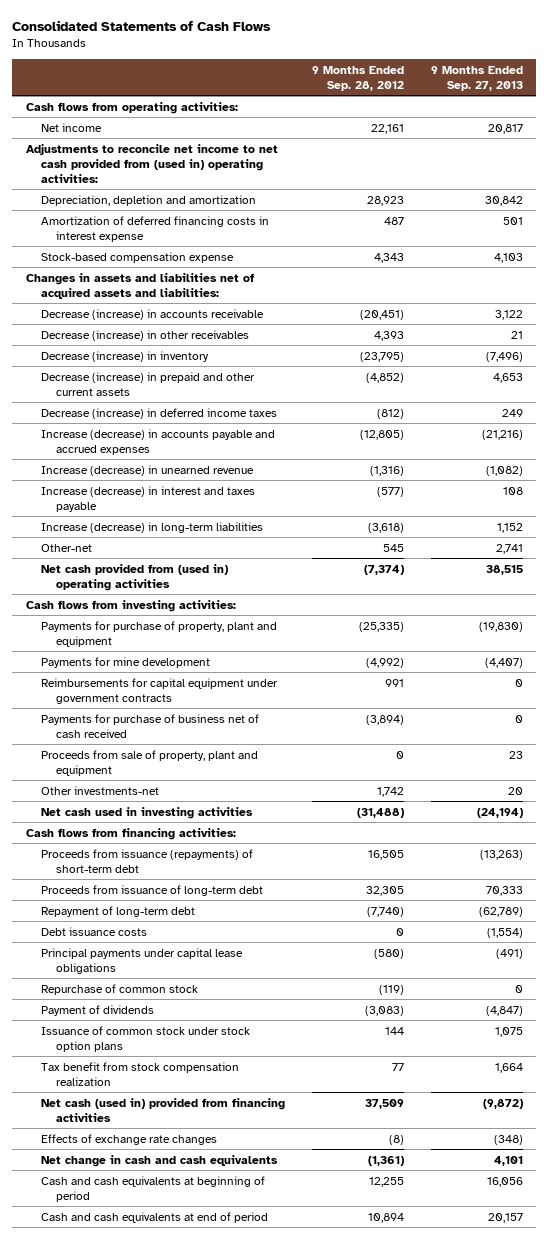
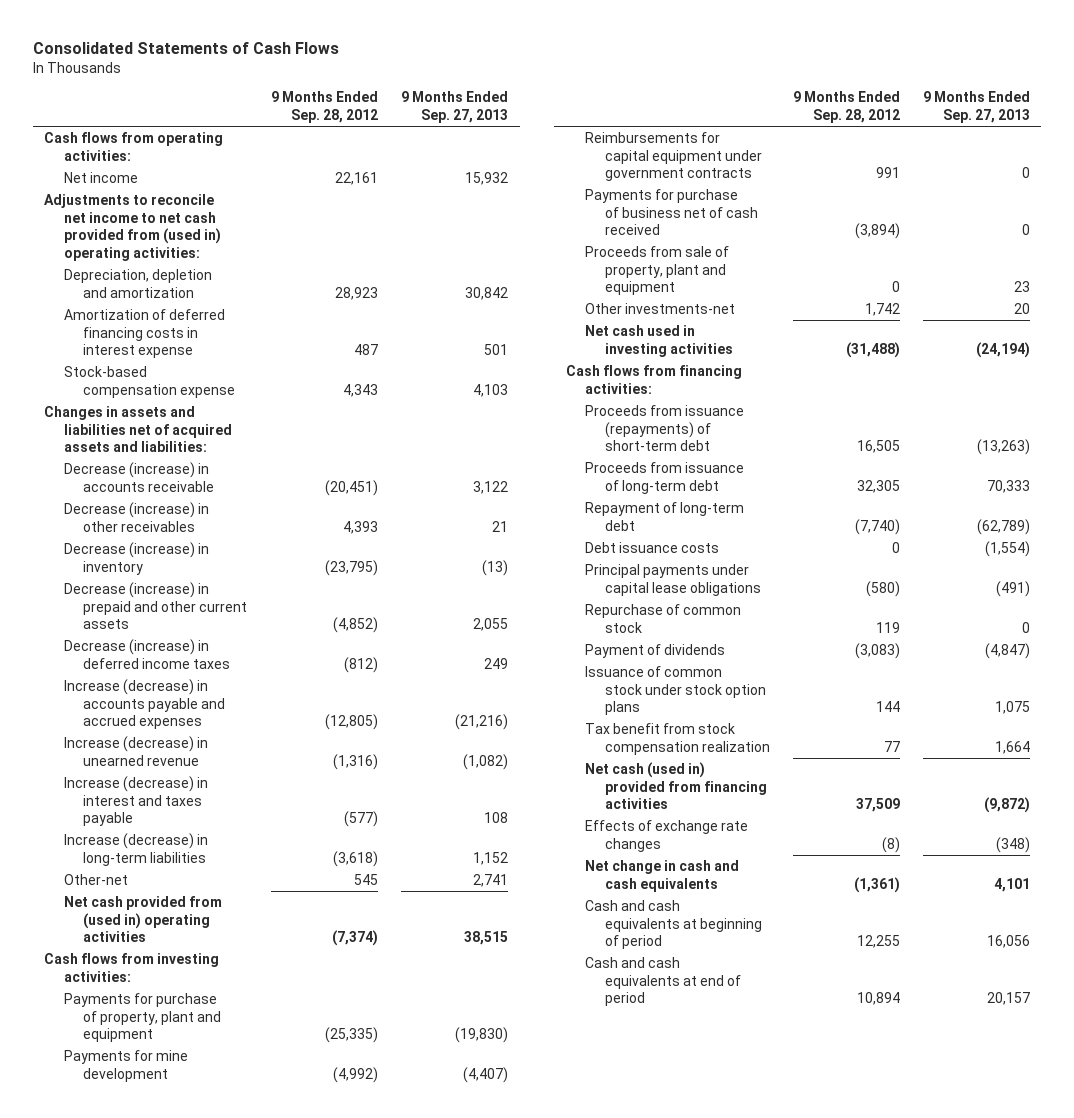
- Net income | 22,161 | 20,817
+ Net income | 22,161 | 15,932
- Decrease (increase) in inventory | (23,795) | (7,496)
- Decrease (increase) in prepaid and other current assets | (4,852) | 4,653
+ Decrease (increase) in inventory | (23,795) | (13)
+ Decrease (increase) in prepaid and other current assets | (4,852) | 2,055
- Repurchase of common stock | (119) | 0
+ Repurchase of common stock | 119 | 0

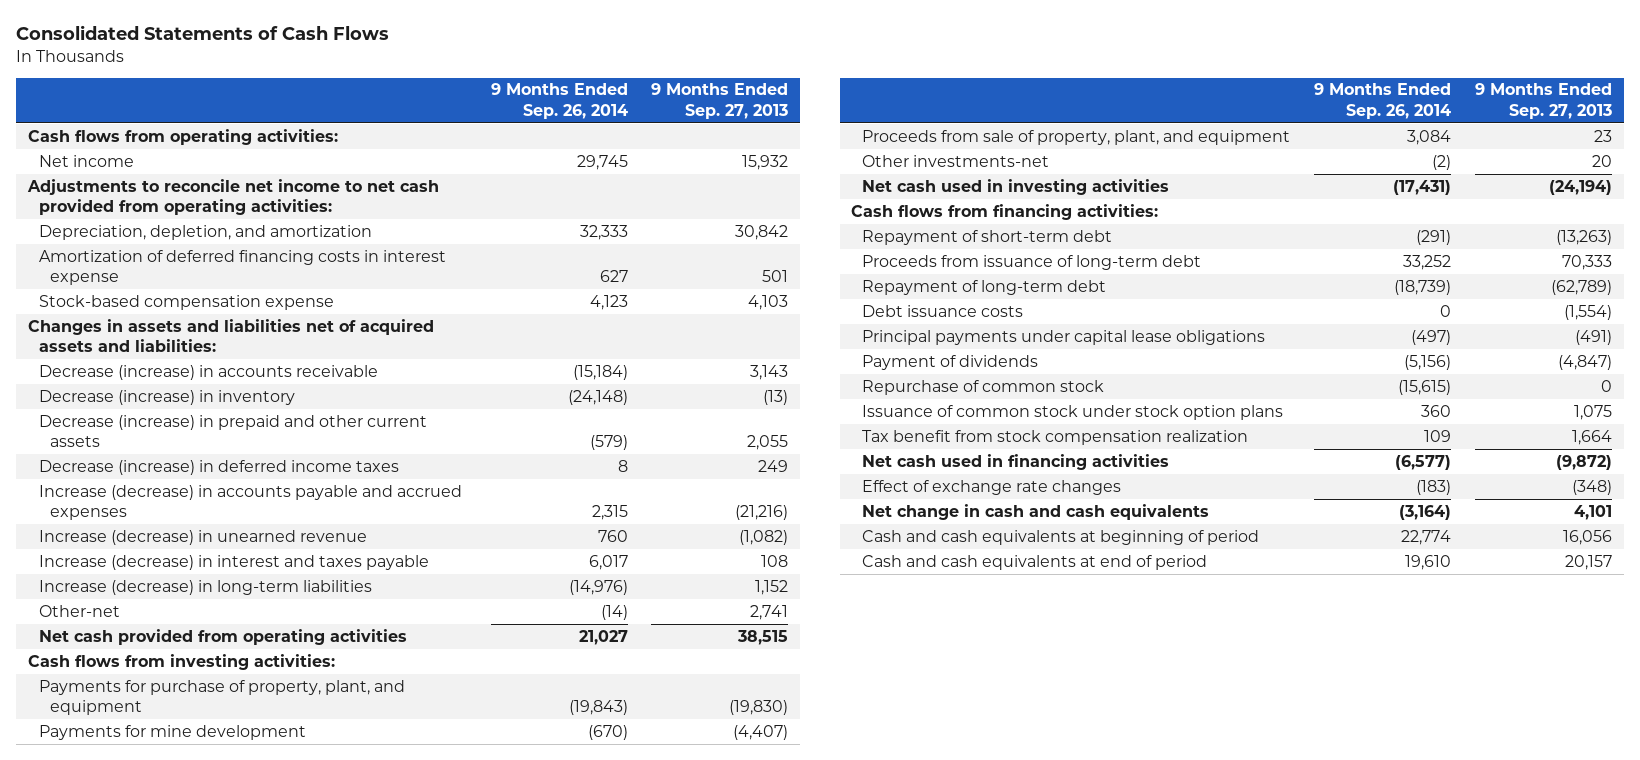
- | 9 Months Ended Sep. 28, 2012 | 9 Months Ended Sep. 27, 2013
+ | 9 Months Ended Sep. 26, 2014 | 9 Months Ended Sep. 27, 2013
- Adjustments to reconcile net income to net cash provided from (used in) operating activities:
- Depreciation, depletion and amortization | 28,923 | 30,842
+ Adjustments to reconcile net income to net cash provided from operating activities:
+ Depreciation, depletion, and amortization | 32,333 | 30,842
- Decrease (increase) in accounts receivable | (20,451) | 3,122
- Decrease (increase) in other receivables | 4,393 | 21
+ Decrease (increase) in accounts receivable | (15,184) | 3,143
- Net cash provided from (used in) operating activities | (7,374) | 38,515
+ Net cash provided from operating activities | 21,027 | 38,515
- Payments for purchase of property, plant and equipment | (25,335) | (19,830)
+ Payments for purchase of property, plant, and equipment | (19,843) | (19,830)
- Reimbursements for capital equipment under government contracts | 991 | 0
- Payments for purchase of business net of cash received | (3,894) | 0
- Proceeds from sale of property, plant and equipment | 0 | 23
+ Proceeds from sale of property, plant, and equipment | 3,084 | 23
- Proceeds from issuance (repayments) of short-term debt | 16,505 | (13,263)
+ Repayment of short-term debt | (291) | (13,263)
moved down: Repurchase of common stock | (15,615) | 0
- Net cash (used in) provided from financing activities | 37,509 | (9,872)
- Effects of exchange rate changes | (8) | (348)
+ Net cash used in financing activities | (6,577) | (9,872)
+ Effect of exchange rate changes | (183) | (348)

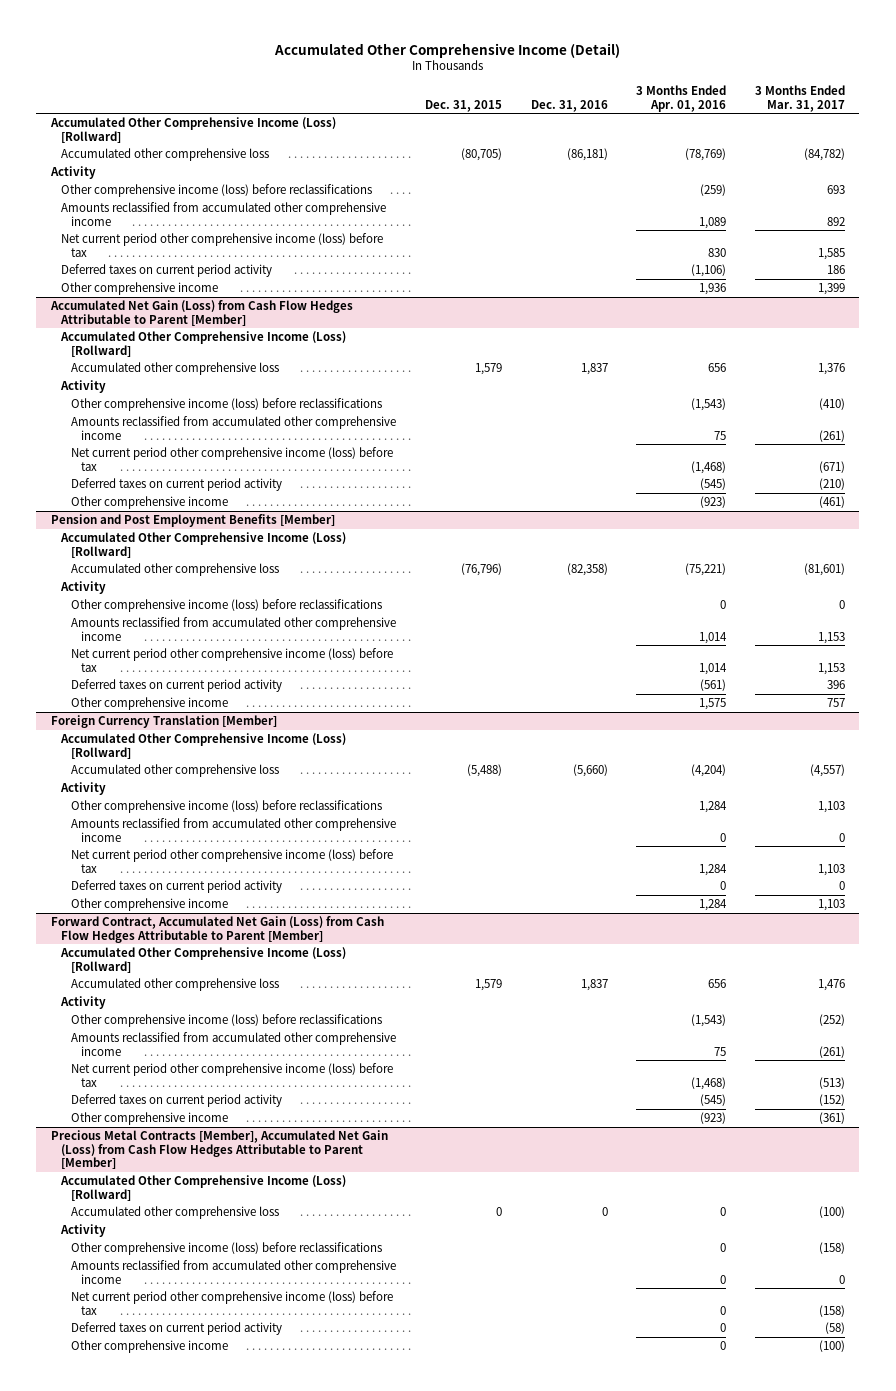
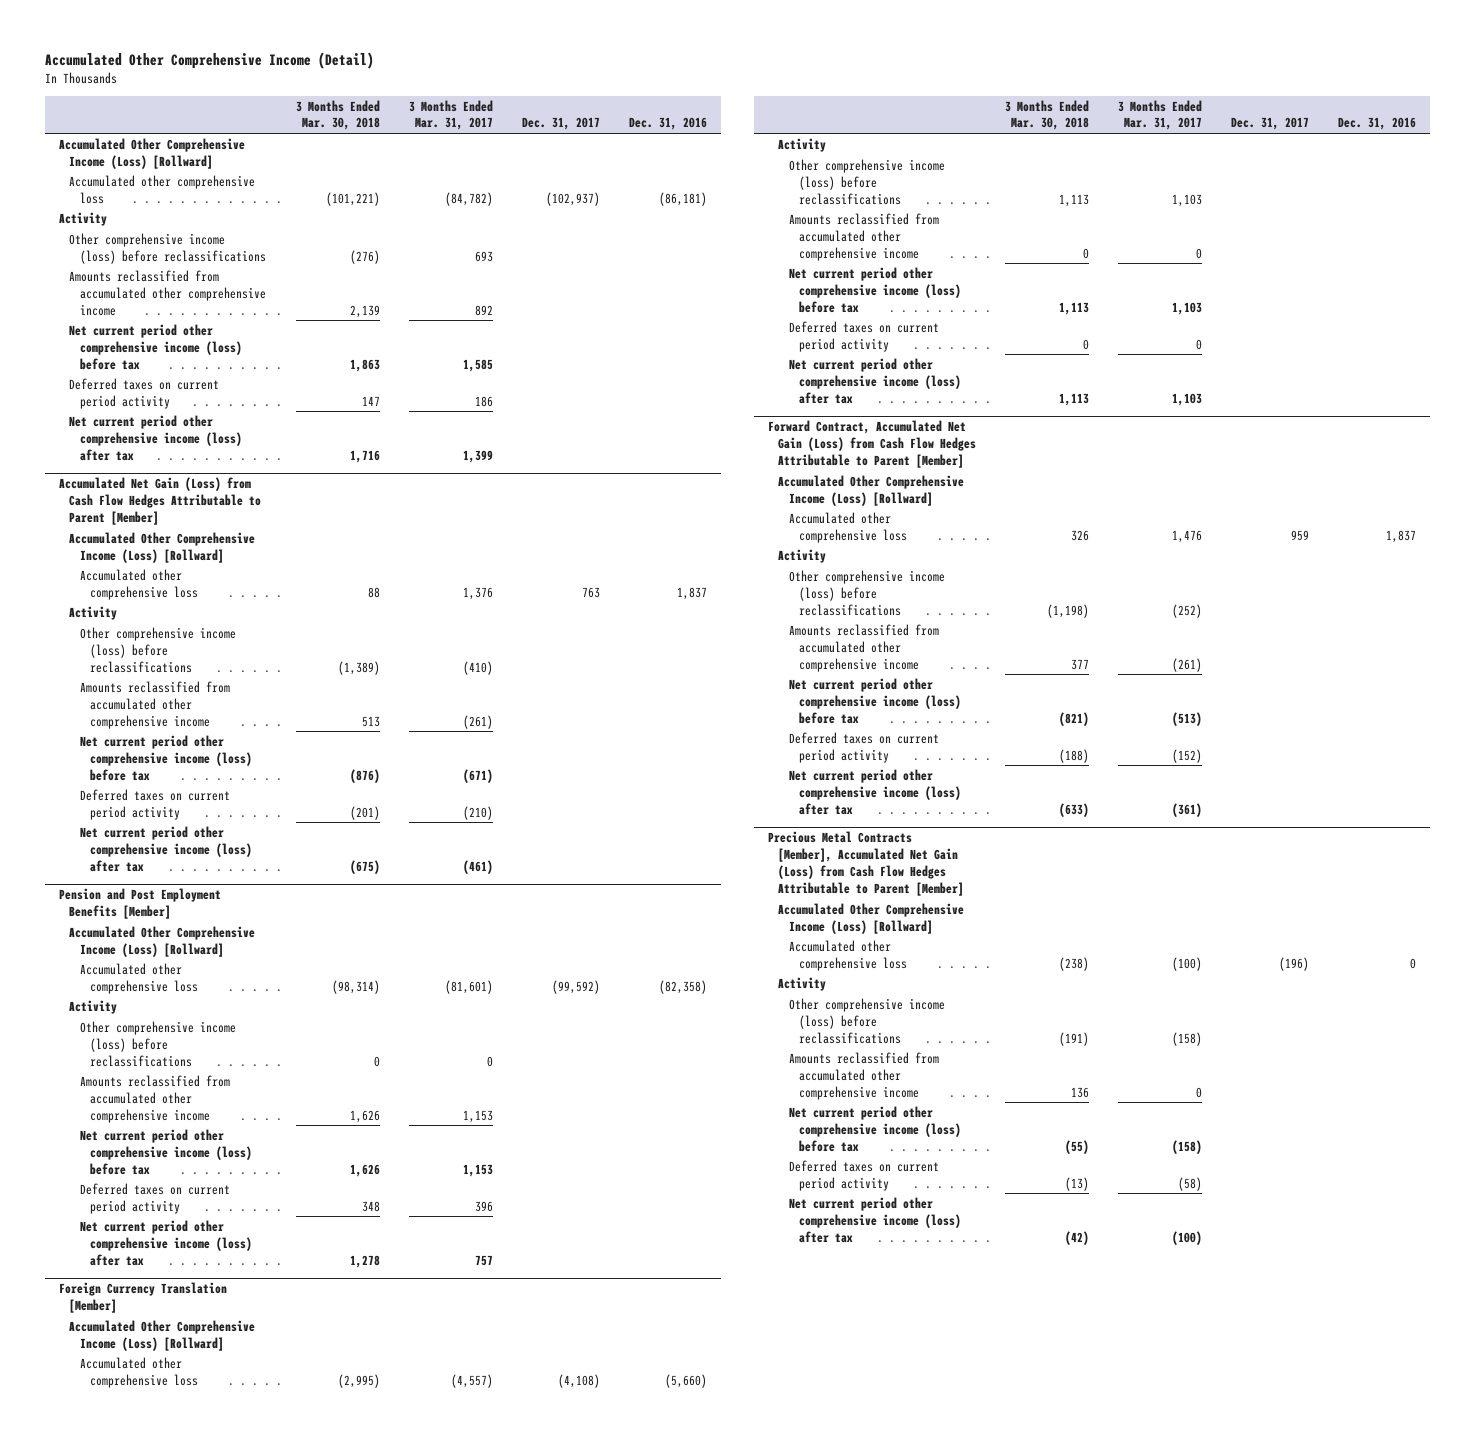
- | Dec. 31, 2015 | Dec. 31, 2016 | 3 Months Ended Apr. 01, 2016 | 3 Months Ended Mar. 31, 2017
+ | 3 Months Ended Mar. 30, 2018 | 3 Months Ended Mar. 31, 2017 | Dec. 31, 2017 | Dec. 31, 2016
- Other comprehensive income | | | 1,936 | 1,399
+ Net current period other comprehensive income (loss) after tax | 1,716 | 1,399 | |
@ Accumulated Net Gain (Loss) from Cash Flow Hedges Attributable to Parent [Member]
- Other comprehensive income | | | (923) | (461)
+ Net current period other comprehensive income (loss) after tax | (675) | (461) | |
@ Pension and Post Employment Benefits [Member]
- Other comprehensive income | | | 1,575 | 757
+ Net current period other comprehensive income (loss) after tax | 1,278 | 757 | |
@ Foreign Currency Translation [Member]
- Other comprehensive income | | | 1,284 | 1,103
+ Net current period other comprehensive income (loss) after tax | 1,113 | 1,103 | |
@ Forward Contract, Accumulated Net Gain (Loss) from Cash Flow Hedges Attributable to Parent [Member]
- Other comprehensive income | | | (923) | (361)
+ Net current period other comprehensive income (loss) after tax | (633) | (361) | |
@ Precious Metal Contracts [Member], Accumulated Net Gain (Loss) from Cash Flow Hedges Attributable to Parent [Member]
- Other comprehensive income | | | 0 | (100)
+ Net current period other comprehensive income (loss) after tax | (42) | (100) | |

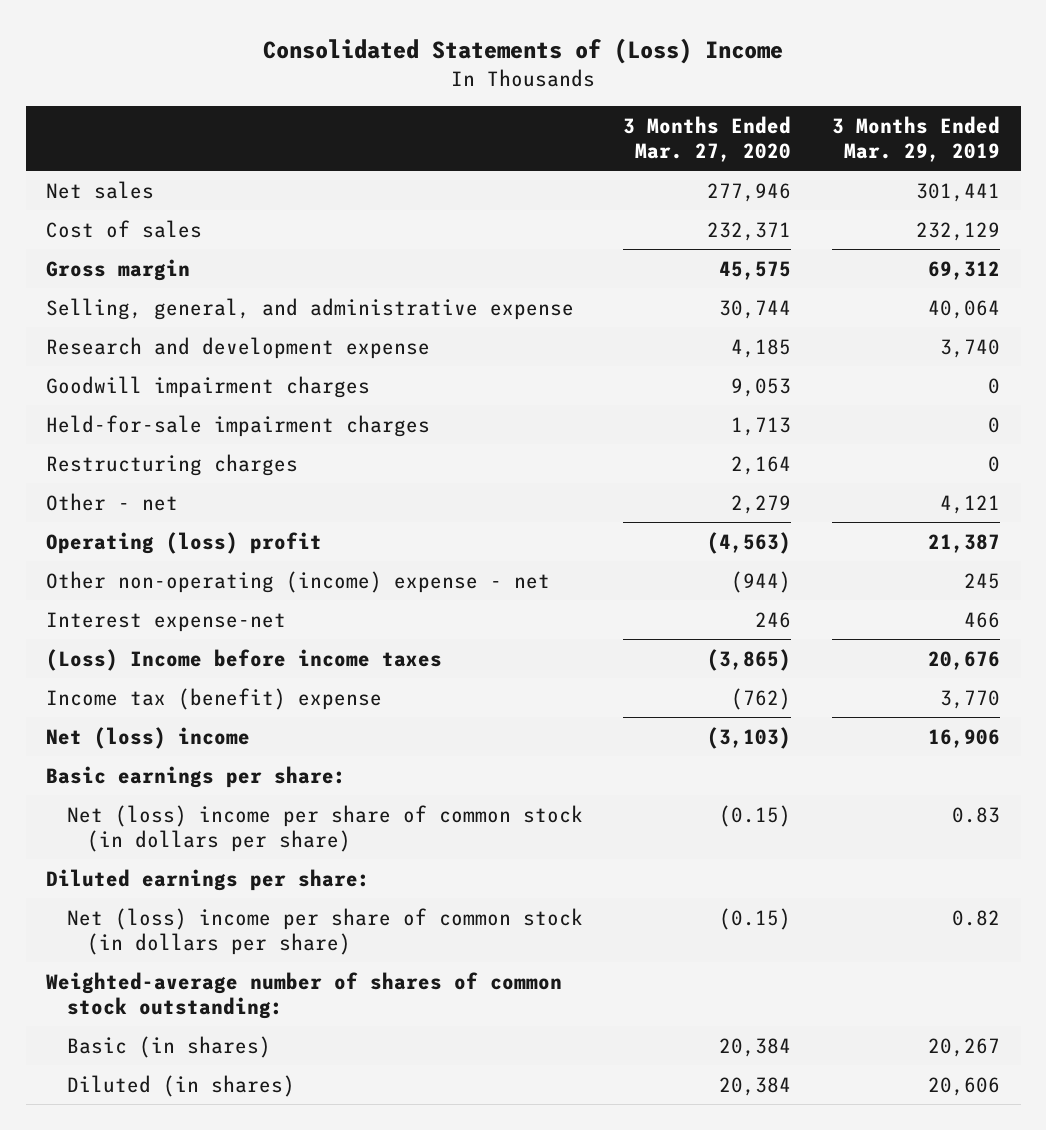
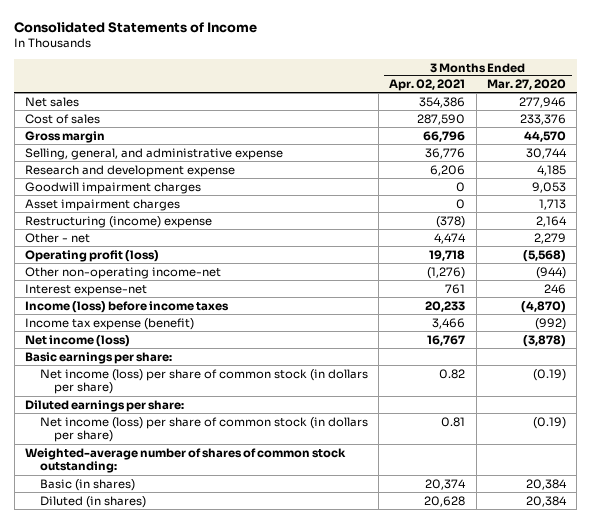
- Consolidated Statements of (Loss) Income
+ Consolidated Statements of Income
- | 3 Months Ended Mar. 27, 2020 | 3 Months Ended Mar. 29, 2019
+ | 3 Months Ended Apr. 02, 2021 | 3 Months Ended Mar. 27, 2020
- Cost of sales | 232,371 | 232,129
- Gross margin | 45,575 | 69,312
+ Cost of sales | 287,590 | 233,376
+ Gross margin | 66,796 | 44,570
- Held-for-sale impairment charges | 1,713 | 0
- Restructuring charges | 2,164 | 0
+ Asset impairment charges | 0 | 1,713
+ Restructuring (income) expense | (378) | 2,164
- Operating (loss) profit | (4,563) | 21,387
- Other non-operating (income) expense - net | (944) | 245
+ Operating profit (loss) | 19,718 | (5,568)
+ Other non-operating income-net | (1,276) | (944)
- (Loss) Income before income taxes | (3,865) | 20,676
- Income tax (benefit) expense | (762) | 3,770
- Net (loss) income | (3,103) | 16,906
+ Income (loss) before income taxes | 20,233 | (4,870)
+ Income tax expense (benefit) | 3,466 | (992)
+ Net income (loss) | 16,767 | (3,878)
- Net (loss) income per share of common stock (in dollars per share) | (0.15) | 0.83
+ Net income (loss) per share of common stock (in dollars per share) | 0.82 | (0.19)
- Net (loss) income per share of common stock (in dollars per share) | (0.15) | 0.82
+ Net income (loss) per share of common stock (in dollars per share) | 0.81 | (0.19)

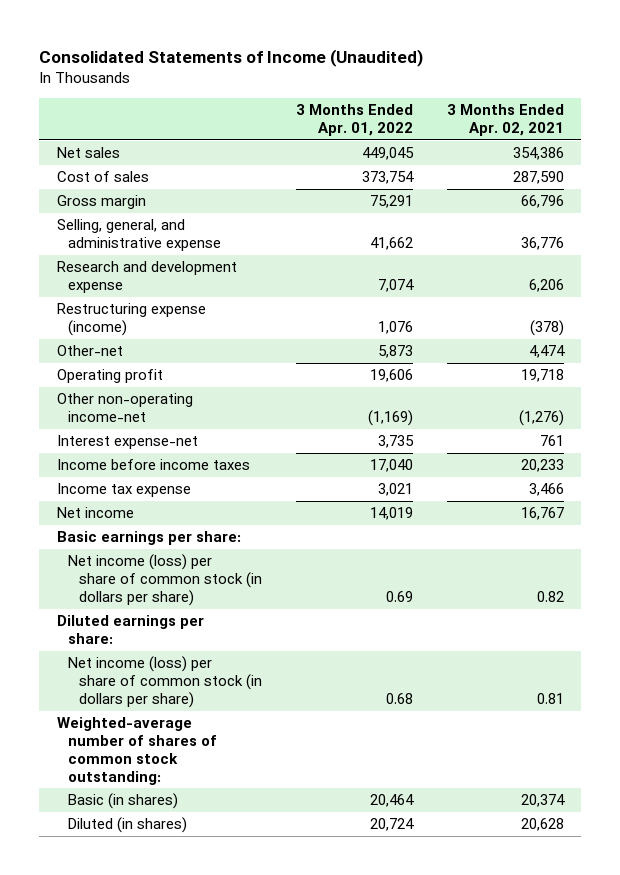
- Consolidated Statements of Income
+ Consolidated Statements of Income (Unaudited)
- | 3 Months Ended Apr. 02, 2021 | 3 Months Ended Mar. 27, 2020
+ | 3 Months Ended Apr. 01, 2022 | 3 Months Ended Apr. 02, 2021
- Goodwill impairment charges | 0 | 9,053
- Asset impairment charges | 0 | 1,713
- Restructuring (income) expense | (378) | 2,164
- Other - net | 4,474 | 2,279
- Operating profit (loss) | 19,718 | (5,568)
+ Restructuring expense (income) | 1,076 | (378)
+ Other-net | 5,873 | 4,474
+ Operating profit | 19,606 | 19,718
- Income (loss) before income taxes | 20,233 | (4,870)
- Income tax expense (benefit) | 3,466 | (992)
- Net income (loss) | 16,767 | (3,878)
+ Income before income taxes | 17,040 | 20,233
+ Income tax expense | 3,021 | 3,466
+ Net income | 14,019 | 16,767

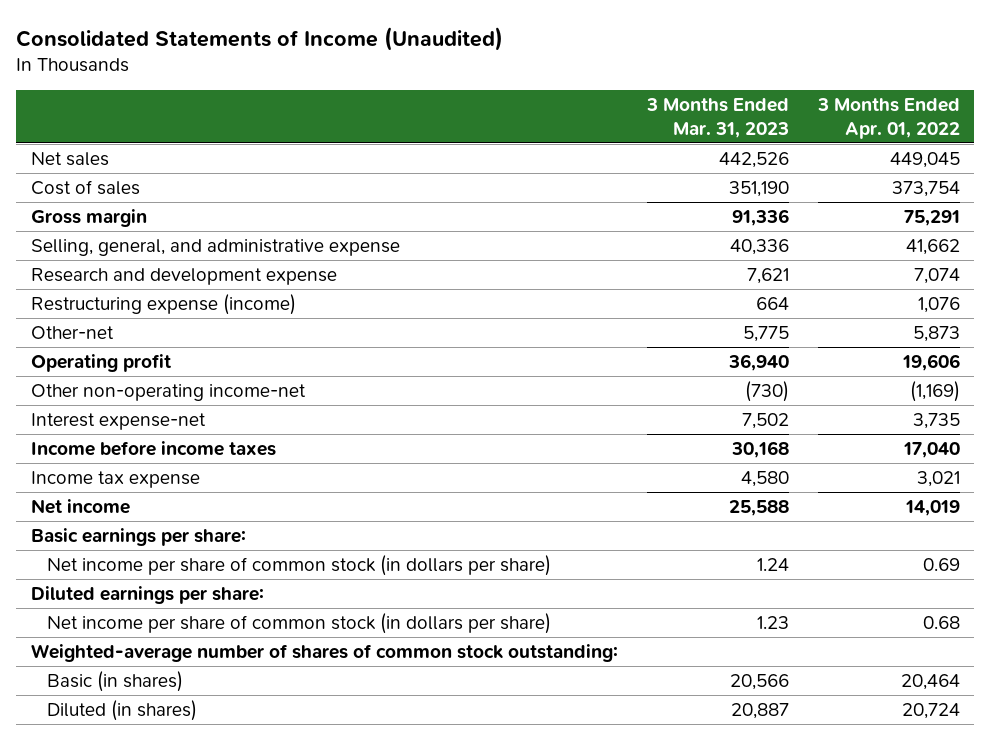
- | 3 Months Ended Apr. 01, 2022 | 3 Months Ended Apr. 02, 2021
+ | 3 Months Ended Mar. 31, 2023 | 3 Months Ended Apr. 01, 2022
- Net income (loss) per share of common stock (in dollars per share) | 0.69 | 0.82
+ Net income per share of common stock (in dollars per share) | 1.24 | 0.69
- Net income (loss) per share of common stock (in dollars per share) | 0.68 | 0.81
+ Net income per share of common stock (in dollars per share) | 1.23 | 0.68

